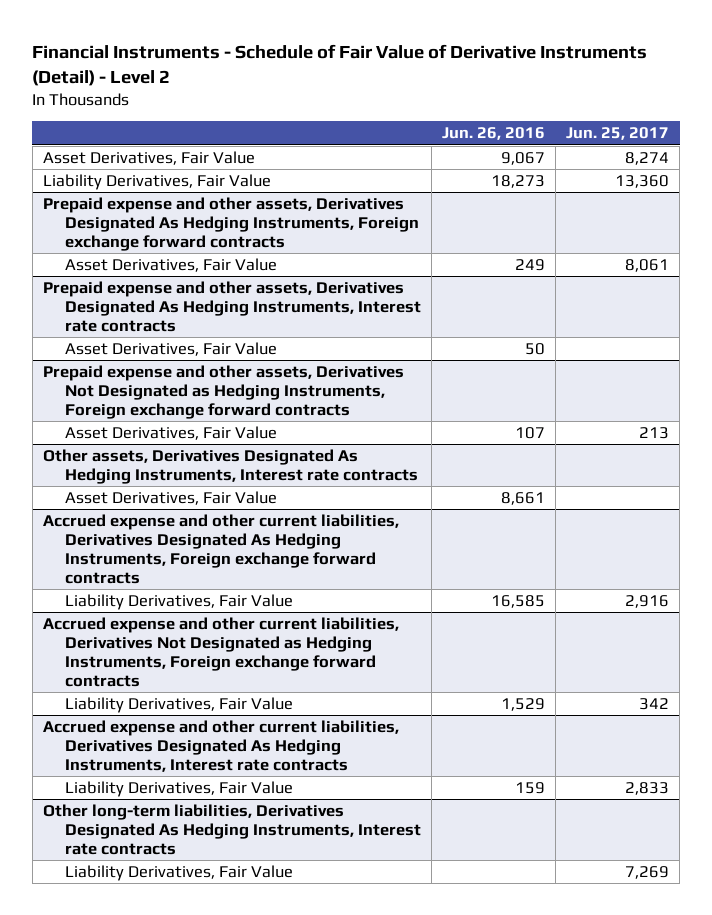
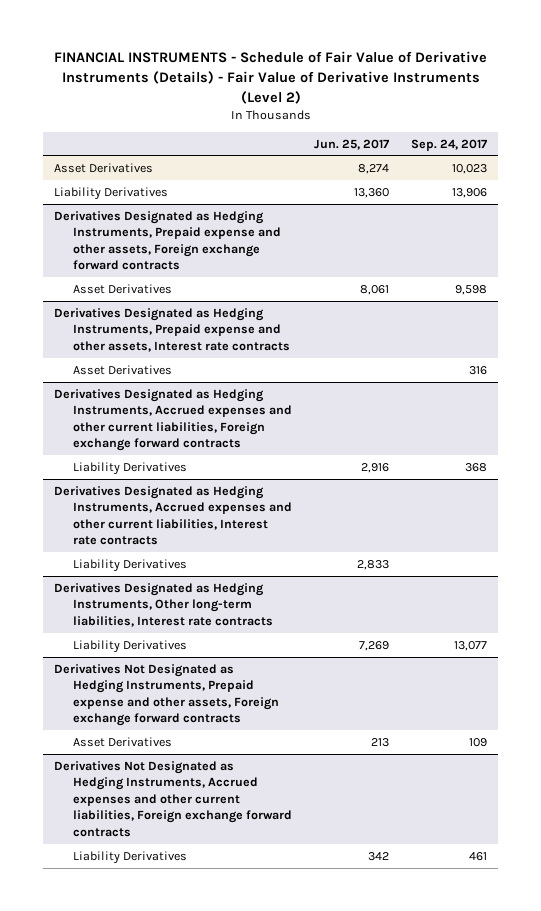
- Financial Instruments - Schedule of Fair Value of Derivative Instruments (Detail) - Level 2
+ FINANCIAL INSTRUMENTS - Schedule of Fair Value of Derivative Instruments (Details) - Fair Value of Derivative Instruments (Level 2)
- | Jun. 26, 2016 | Jun. 25, 2017
+ | Jun. 25, 2017 | Sep. 24, 2017
- Asset Derivatives, Fair Value | 9,067 | 8,274
- Liability Derivatives, Fair Value | 18,273 | 13,360
- Prepaid expense and other assets, Derivatives Designated As Hedging Instruments, Foreign exchange forward contracts
- Asset Derivatives, Fair Value | 249 | 8,061
- Prepaid expense and other assets, Derivatives Designated As Hedging Instruments, Interest rate contracts
- Asset Derivatives, Fair Value | 50 |
- Prepaid expense and other assets, Derivatives Not Designated as Hedging Instruments, Foreign exchange forward contracts
- Asset Derivatives, Fair Value | 107 | 213
- Other assets, Derivatives Designated As Hedging Instruments, Interest rate contracts
- Asset Derivatives, Fair Value | 8,661 |
- Accrued expense and other current liabilities, Derivatives Designated As Hedging Instruments, Foreign exchange forward contracts
- Liability Derivatives, Fair Value | 16,585 | 2,916
- Accrued expense and other current liabilities, Derivatives Not Designated as Hedging Instruments, Foreign exchange forward contracts
- Liability Derivatives, Fair Value | 1,529 | 342
- Accrued expense and other current liabilities, Derivatives Designated As Hedging Instruments, Interest rate contracts
- Liability Derivatives, Fair Value | 159 | 2,833
- Other long-term liabilities, Derivatives Designated As Hedging Instruments, Interest rate contracts
- Liability Derivatives, Fair Value | | 7,269
+ Asset Derivatives | 8,274 | 10,023
+ Liability Derivatives | 13,360 | 13,906
+ Derivatives Designated as Hedging Instruments, Prepaid expense and other assets, Foreign exchange forward contracts
+ Asset Derivatives | 8,061 | 9,598
+ Derivatives Designated as Hedging Instruments, Prepaid expense and other assets, Interest rate contracts
+ Asset Derivatives | | 316
+ Derivatives Designated as Hedging Instruments, Accrued expenses and other current liabilities, Foreign exchange forward contracts
+ Liability Derivatives | 2,916 | 368
+ Derivatives Designated as Hedging Instruments, Accrued expenses and other current liabilities, Interest rate contracts
+ Liability Derivatives | 2,833 |
+ Derivatives Designated as Hedging Instruments, Other long-term liabilities, Interest rate contracts
+ Liability Derivatives | 7,269 | 13,077
+ Derivatives Not Designated as Hedging Instruments, Prepaid expense and other assets, Foreign exchange forward contracts
+ Asset Derivatives | 213 | 109
+ Derivatives Not Designated as Hedging Instruments, Accrued expenses and other current liabilities, Foreign exchange forward contracts
+ Liability Derivatives | 342 | 461

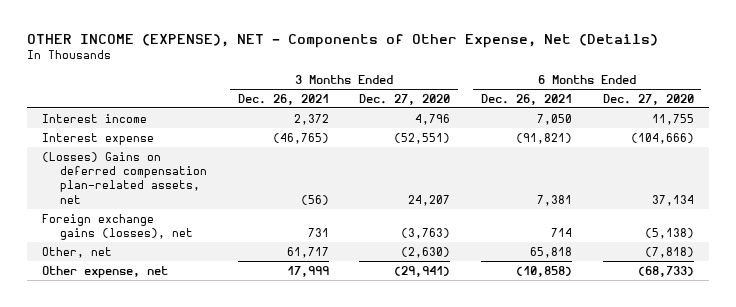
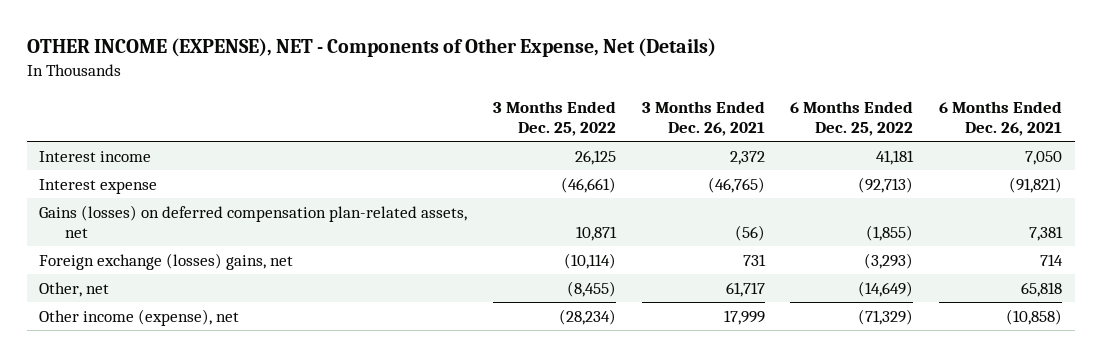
- | 3 Months Ended Dec. 26, 2021 | 3 Months Ended Dec. 27, 2020 | 6 Months Ended Dec. 26, 2021 | 6 Months Ended Dec. 27, 2020
+ | 3 Months Ended Dec. 25, 2022 | 3 Months Ended Dec. 26, 2021 | 6 Months Ended Dec. 25, 2022 | 6 Months Ended Dec. 26, 2021
- (Losses) Gains on deferred compensation plan-related assets, net | (56) | 24,207 | 7,381 | 37,134
- Foreign exchange gains (losses), net | 731 | (3,763) | 714 | (5,138)
+ Gains (losses) on deferred compensation plan-related assets, net | 10,871 | (56) | (1,855) | 7,381
+ Foreign exchange (losses) gains, net | (10,114) | 731 | (3,293) | 714
- Other expense, net | 17,999 | (29,941) | (10,858) | (68,733)
+ Other income (expense), net | (28,234) | 17,999 | (71,329) | (10,858)

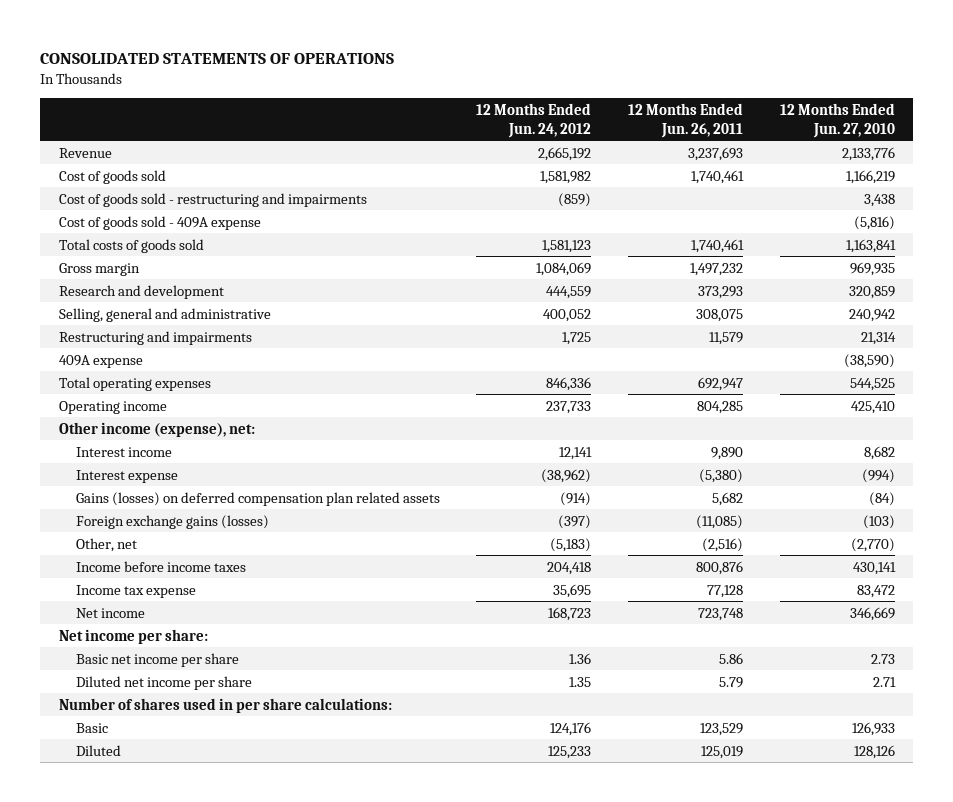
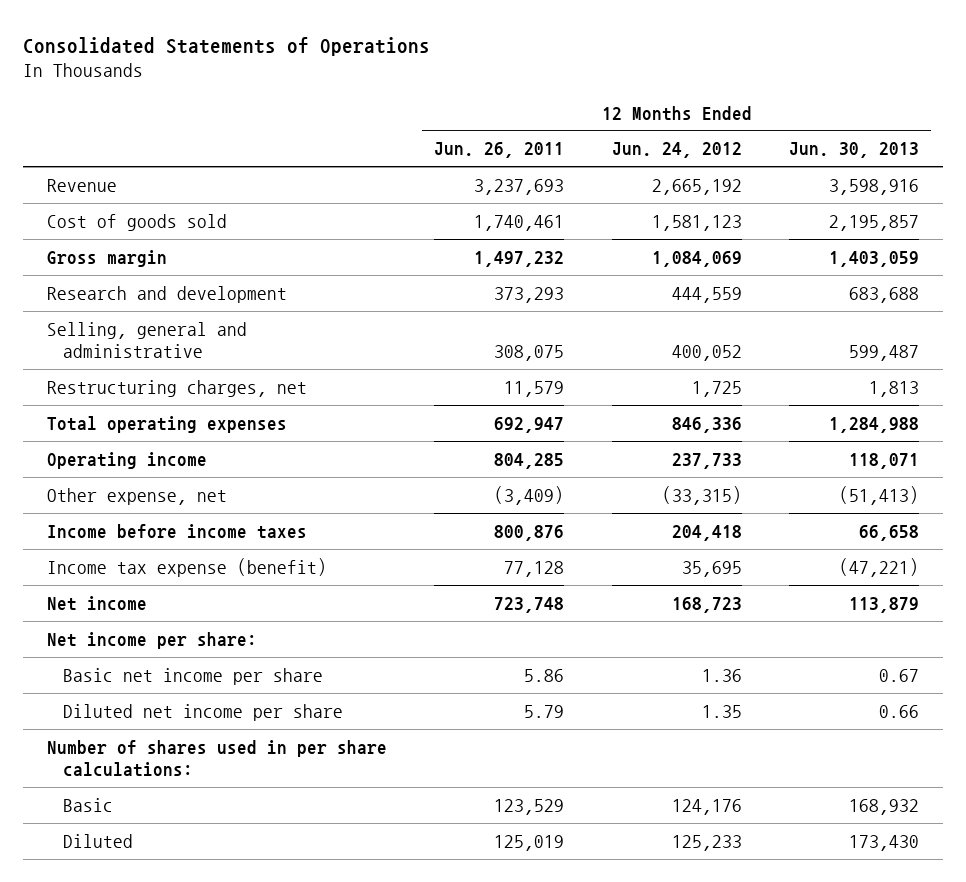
- CONSOLIDATED STATEMENTS OF OPERATIONS
+ Consolidated Statements of Operations
- | 12 Months Ended Jun. 24, 2012 | 12 Months Ended Jun. 26, 2011 | 12 Months Ended Jun. 27, 2010
+ | 12 Months Ended Jun. 26, 2011 | 12 Months Ended Jun. 24, 2012 | 12 Months Ended Jun. 30, 2013
- Cost of goods sold | 1,581,982 | 1,740,461 | 1,166,219
- Cost of goods sold - restructuring and impairments | (859) | | 3,438
- Cost of goods sold - 409A expense | | | (5,816)
- Total costs of goods sold | 1,581,123 | 1,740,461 | 1,163,841
+ Cost of goods sold | 1,740,461 | 1,581,123 | 2,195,857
- Restructuring and impairments | 1,725 | 11,579 | 21,314
- 409A expense | | | (38,590)
+ Restructuring charges, net | 11,579 | 1,725 | 1,813
- Other income (expense), net:
- Interest income | 12,141 | 9,890 | 8,682
- Interest expense | (38,962) | (5,380) | (994)
- Gains (losses) on deferred compensation plan related assets | (914) | 5,682 | (84)
- Foreign exchange gains (losses) | (397) | (11,085) | (103)
- Other, net | (5,183) | (2,516) | (2,770)
+ Other expense, net | (3,409) | (33,315) | (51,413)
- Income tax expense | 35,695 | 77,128 | 83,472
+ Income tax expense (benefit) | 77,128 | 35,695 | (47,221)

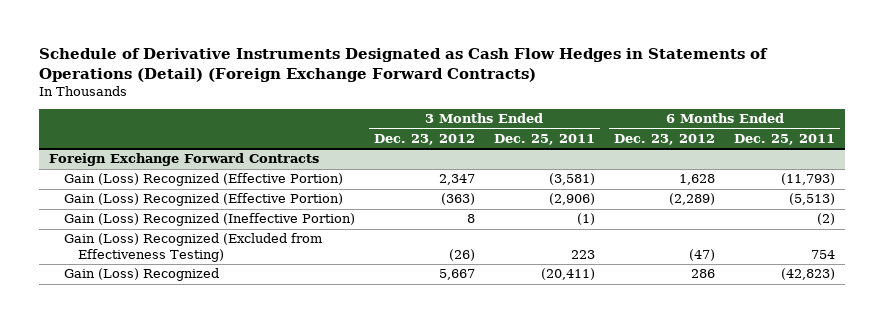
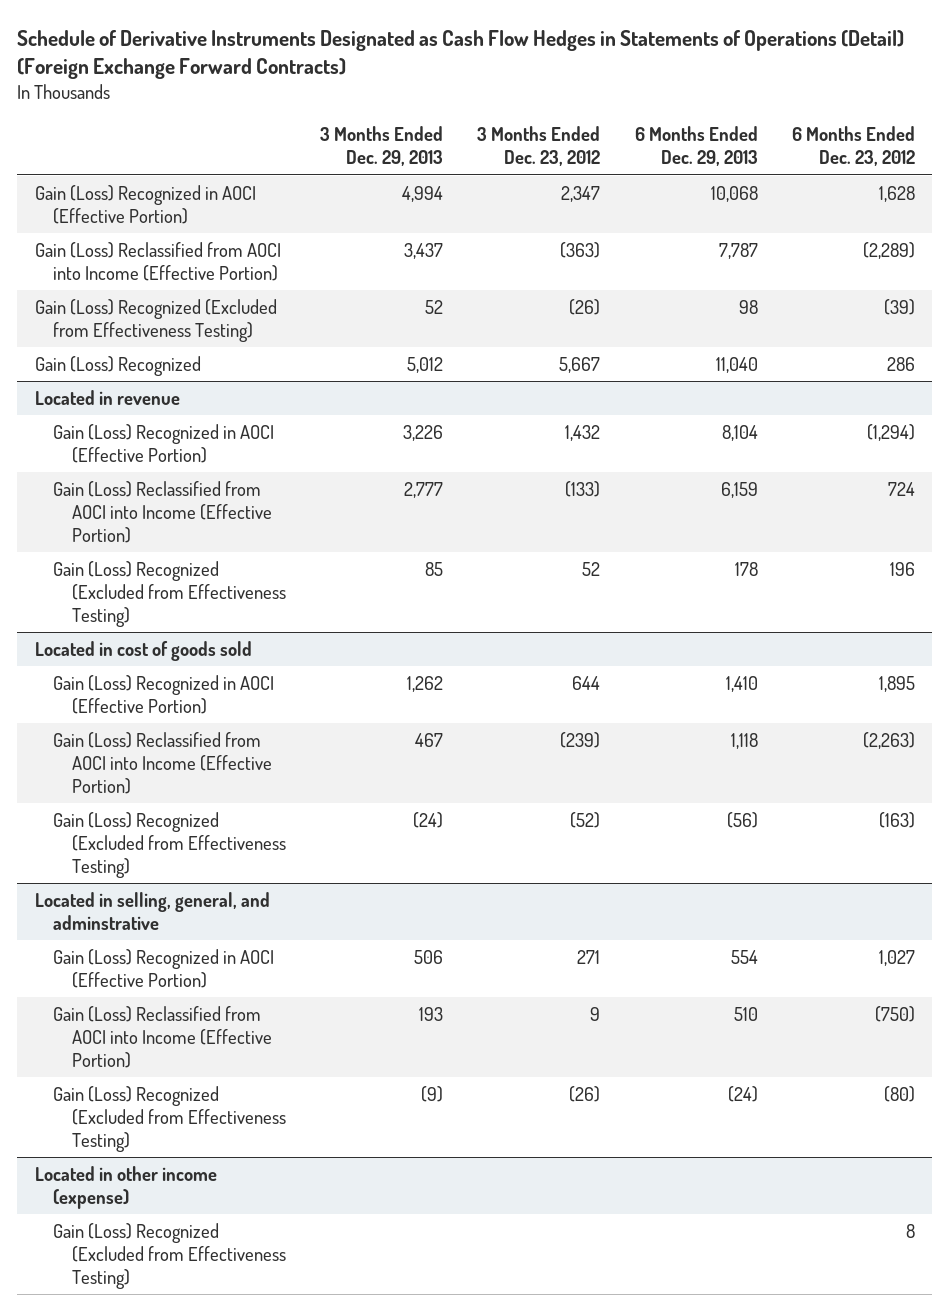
- | 3 Months Ended Dec. 23, 2012 | 3 Months Ended Dec. 25, 2011 | 6 Months Ended Dec. 23, 2012 | 6 Months Ended Dec. 25, 2011
+ | 3 Months Ended Dec. 29, 2013 | 3 Months Ended Dec. 23, 2012 | 6 Months Ended Dec. 29, 2013 | 6 Months Ended Dec. 23, 2012
- Foreign Exchange Forward Contracts
- Gain (Loss) Recognized (Effective Portion) | 2,347 | (3,581) | 1,628 | (11,793)
- Gain (Loss) Recognized (Effective Portion) | (363) | (2,906) | (2,289) | (5,513)
- Gain (Loss) Recognized (Ineffective Portion) | 8 | (1) | | (2)
- Gain (Loss) Recognized (Excluded from Effectiveness Testing) | (26) | 223 | (47) | 754
+ Gain (Loss) Recognized in AOCI (Effective Portion) | 4,994 | 2,347 | 10,068 | 1,628
+ Gain (Loss) Reclassified from AOCI into Income (Effective Portion) | 3,437 | (363) | 7,787 | (2,289)
+ Gain (Loss) Recognized (Excluded from Effectiveness Testing) | 52 | (26) | 98 | (39)
+ Located in revenue
+ Gain (Loss) Recognized in AOCI (Effective Portion) | 3,226 | 1,432 | 8,104 | (1,294)
+ Gain (Loss) Reclassified from AOCI into Income (Effective Portion) | 2,777 | (133) | 6,159 | 724
+ Gain (Loss) Recognized (Excluded from Effectiveness Testing) | 85 | 52 | 178 | 196
+ Located in cost of goods sold
+ Gain (Loss) Recognized in AOCI (Effective Portion) | 1,262 | 644 | 1,410 | 1,895
+ Gain (Loss) Reclassified from AOCI into Income (Effective Portion) | 467 | (239) | 1,118 | (2,263)
+ Gain (Loss) Recognized (Excluded from Effectiveness Testing) | (24) | (52) | (56) | (163)
+ Located in selling, general, and adminstrative
+ Gain (Loss) Recognized in AOCI (Effective Portion) | 506 | 271 | 554 | 1,027
+ Gain (Loss) Reclassified from AOCI into Income (Effective Portion) | 193 | 9 | 510 | (750)
+ Gain (Loss) Recognized (Excluded from Effectiveness Testing) | (9) | (26) | (24) | (80)
+ Located in other income (expense)
+ Gain (Loss) Recognized (Excluded from Effectiveness Testing) | | | | 8

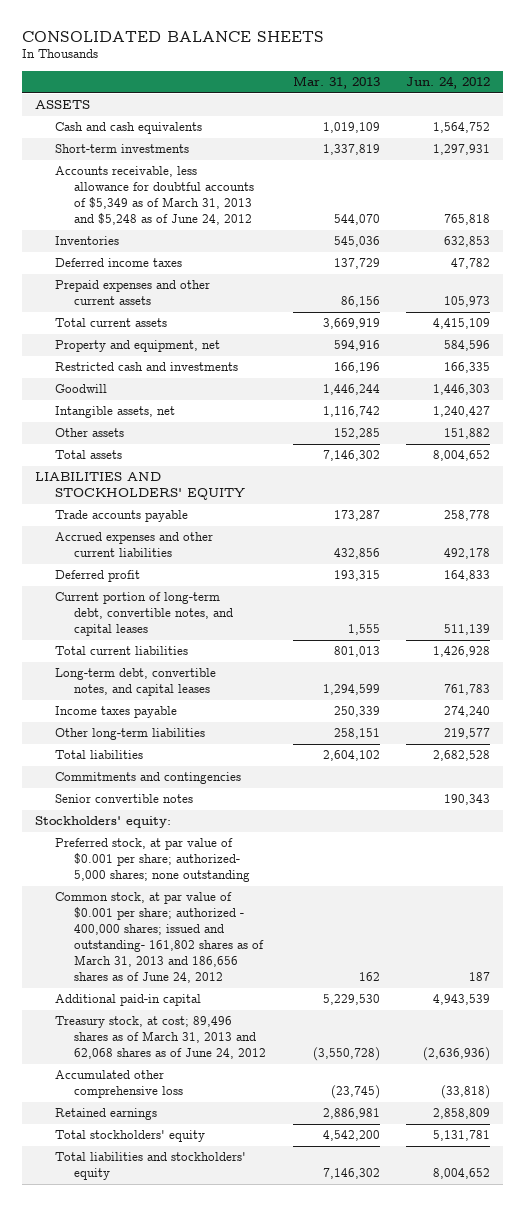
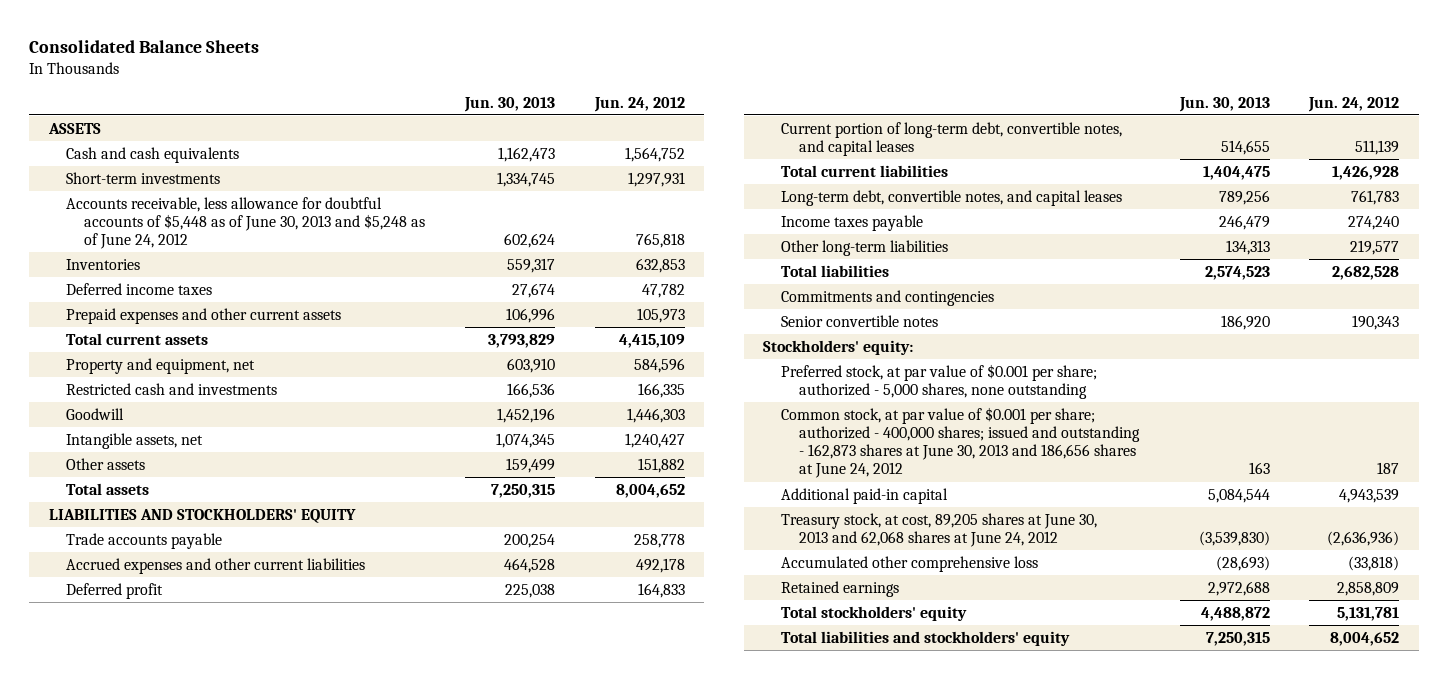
- CONSOLIDATED BALANCE SHEETS
+ Consolidated Balance Sheets
- | Mar. 31, 2013 | Jun. 24, 2012
+ | Jun. 30, 2013 | Jun. 24, 2012
- Accounts receivable, less allowance for doubtful accounts of $5,349 as of March 31, 2013 and $5,248 as of June 24, 2012 | 544,070 | 765,818
+ Accounts receivable, less allowance for doubtful accounts of $5,448 as of June 30, 2013 and $5,248 as of June 24, 2012 | 602,624 | 765,818
- Preferred stock, at par value of $0.001 per share; authorized- 5,000 shares; none outstanding
- Common stock, at par value of $0.001 per share; authorized - 400,000 shares; issued and outstanding- 161,802 shares as of March 31, 2013 and 186,656 shares as of June 24, 2012 | 162 | 187
+ Preferred stock, at par value of $0.001 per share; authorized - 5,000 shares, none outstanding
+ Common stock, at par value of $0.001 per share; authorized - 400,000 shares; issued and outstanding - 162,873 shares at June 30, 2013 and 186,656 shares at June 24, 2012 | 163 | 187
- Treasury stock, at cost; 89,496 shares as of March 31, 2013 and 62,068 shares as of June 24, 2012 | (3,550,728) | (2,636,936)
+ Treasury stock, at cost, 89,205 shares at June 30, 2013 and 62,068 shares at June 24, 2012 | (3,539,830) | (2,636,936)

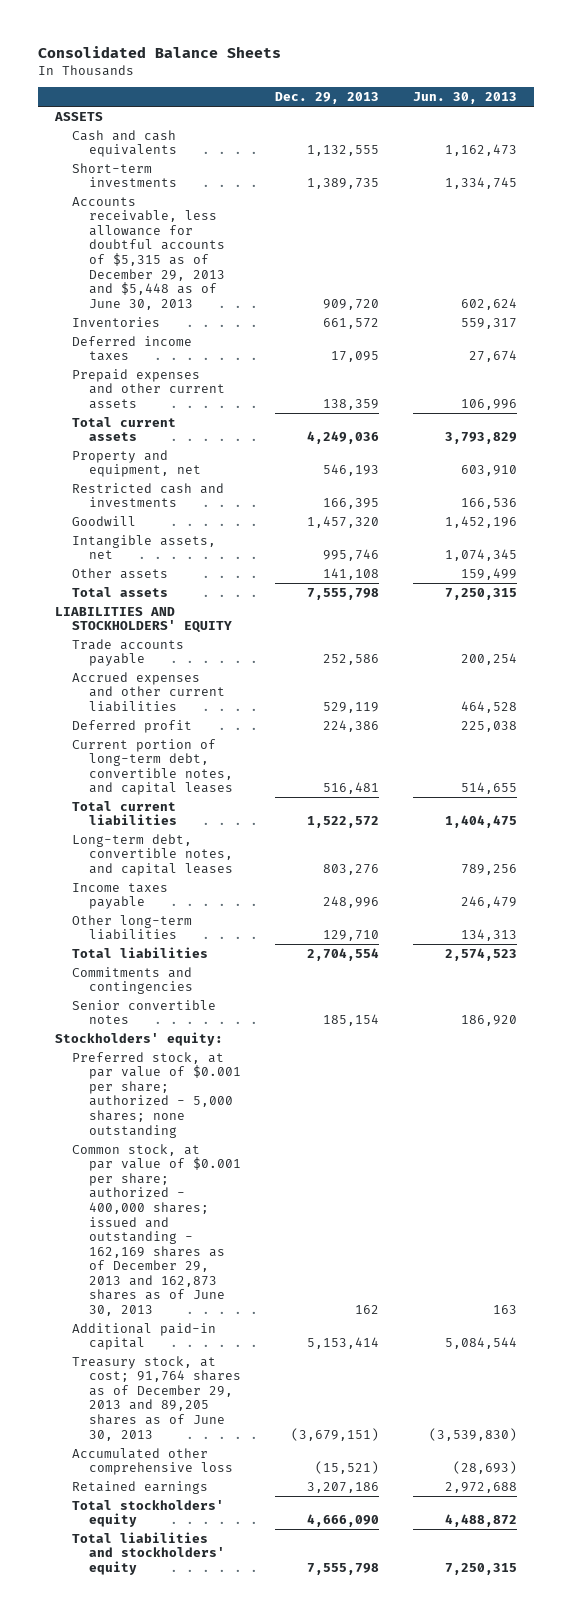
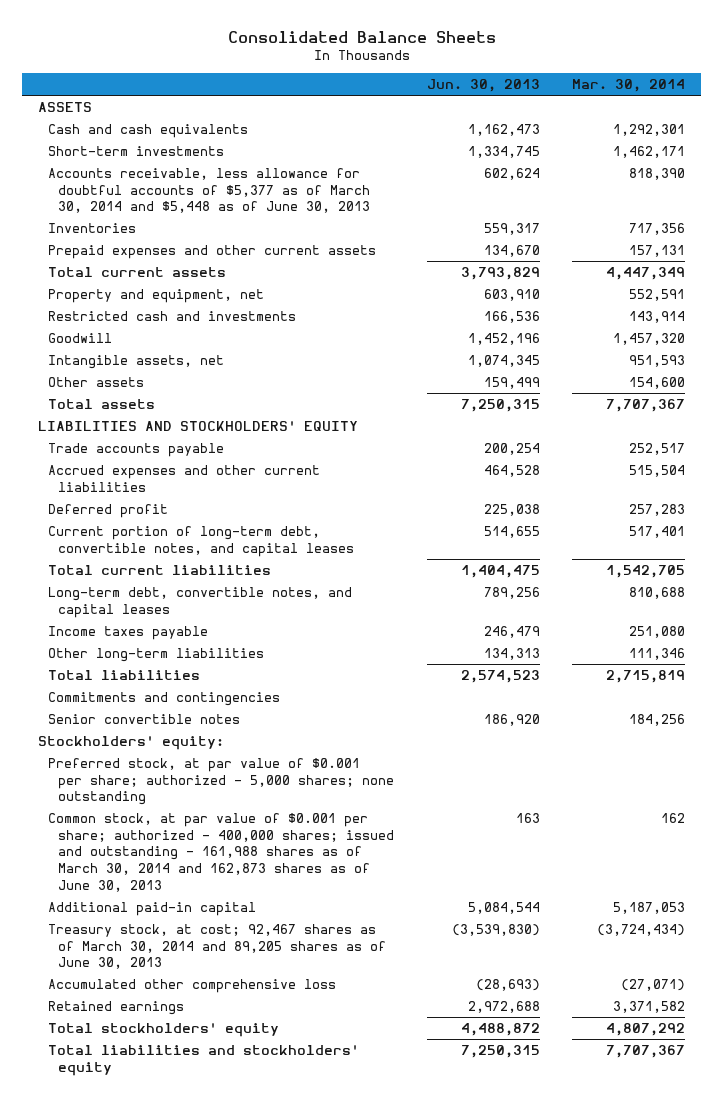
- | Dec. 29, 2013 | Jun. 30, 2013
+ | Jun. 30, 2013 | Mar. 30, 2014
- Accounts receivable, less allowance for doubtful accounts of $5,315 as of December 29, 2013 and $5,448 as of June 30, 2013 | 909,720 | 602,624
+ Accounts receivable, less allowance for doubtful accounts of $5,377 as of March 30, 2014 and $5,448 as of June 30, 2013 | 602,624 | 818,390
- Deferred income taxes | 17,095 | 27,674
- Prepaid expenses and other current assets | 138,359 | 106,996
+ Prepaid expenses and other current assets | 134,670 | 157,131
- Common stock, at par value of $0.001 per share; authorized - 400,000 shares; issued and outstanding - 162,169 shares as of December 29, 2013 and 162,873 shares as of June 30, 2013 | 162 | 163
+ Common stock, at par value of $0.001 per share; authorized - 400,000 shares; issued and outstanding - 161,988 shares as of March 30, 2014 and 162,873 shares as of June 30, 2013 | 163 | 162
- Treasury stock, at cost; 91,764 shares as of December 29, 2013 and 89,205 shares as of June 30, 2013 | (3,679,151) | (3,539,830)
+ Treasury stock, at cost; 92,467 shares as of March 30, 2014 and 89,205 shares as of June 30, 2013 | (3,539,830) | (3,724,434)

